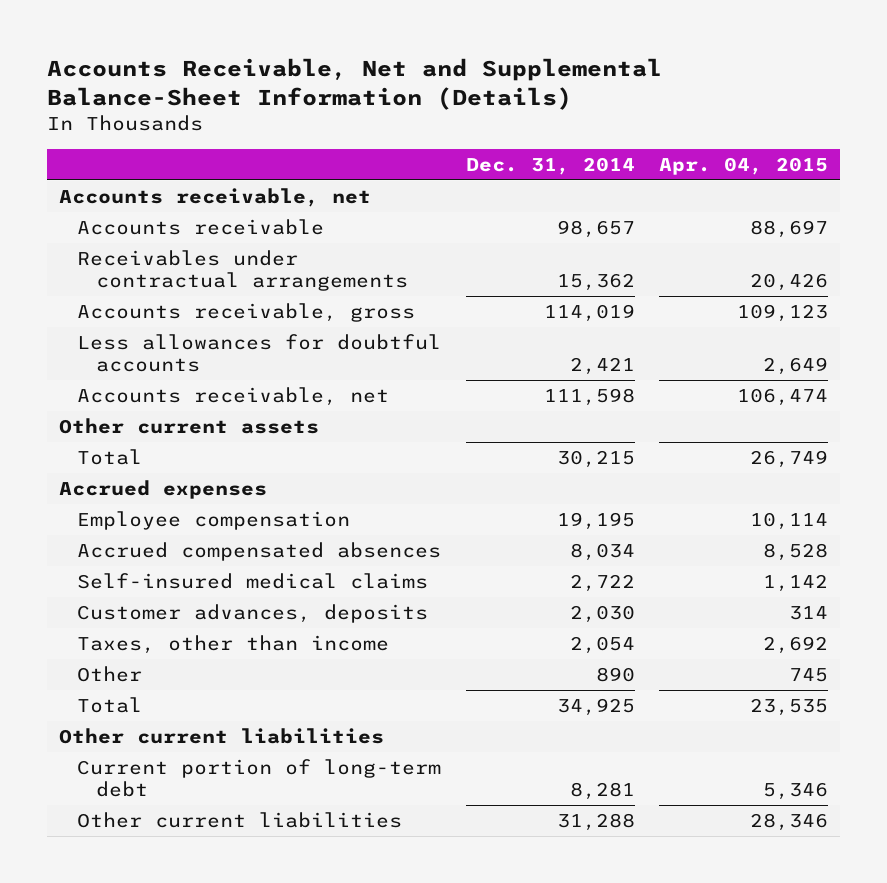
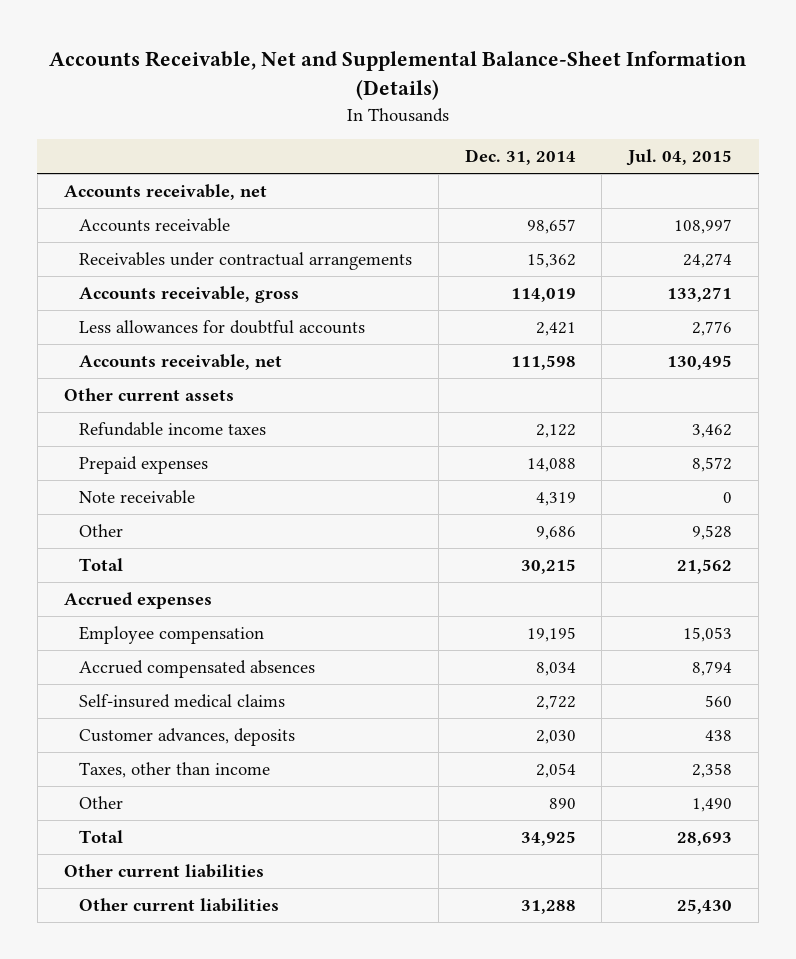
- | Dec. 31, 2014 | Apr. 04, 2015
+ | Dec. 31, 2014 | Jul. 04, 2015
+ Refundable income taxes | 2,122 | 3,462
+ Prepaid expenses | 14,088 | 8,572
+ Note receivable | 4,319 | 0
+ Other | 9,686 | 9,528
- Current portion of long-term debt | 8,281 | 5,346

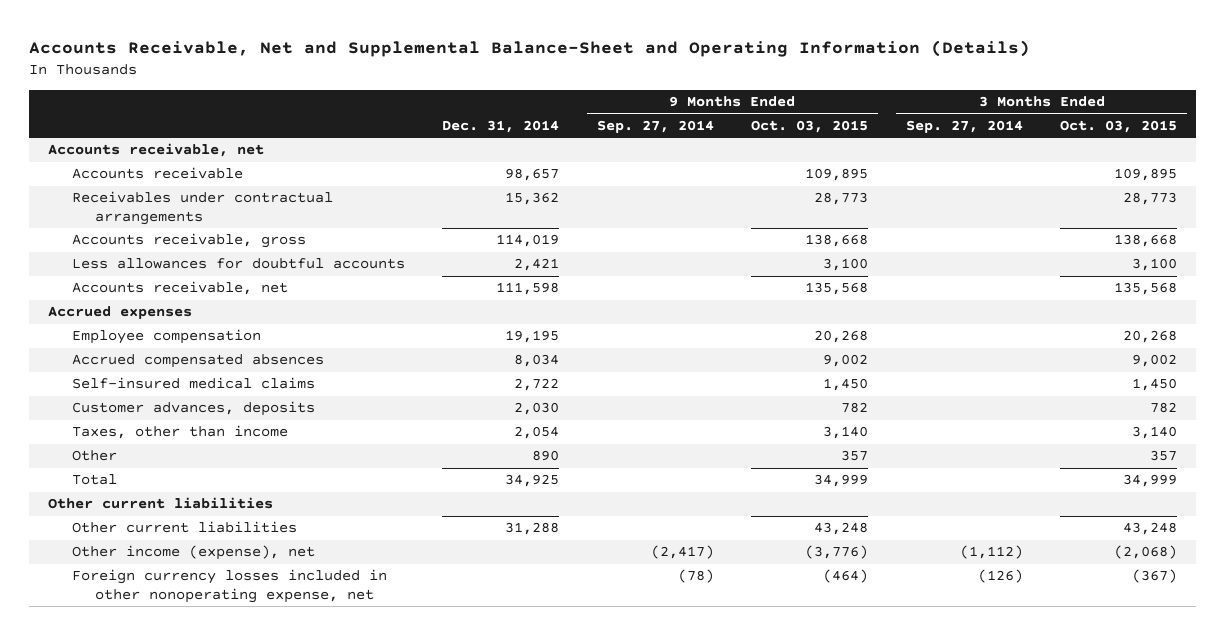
- Accounts Receivable, Net and Supplemental Balance-Sheet Information (Details)
+ Accounts Receivable, Net and Supplemental Balance-Sheet and Operating Information (Details)
- | Dec. 31, 2014 | Jul. 04, 2015
+ | Dec. 31, 2014 | 9 Months Ended Sep. 27, 2014 | 9 Months Ended Oct. 03, 2015 | 3 Months Ended Sep. 27, 2014 | 3 Months Ended Oct. 03, 2015
- Other current assets
- Refundable income taxes | 2,122 | 3,462
- Prepaid expenses | 14,088 | 8,572
- Note receivable | 4,319 | 0
- Other | 9,686 | 9,528
- Total | 30,215 | 21,562
+ Other income (expense), net | | (2,417) | (3,776) | (1,112) | (2,068)
+ Foreign currency losses included in other nonoperating expense, net | | (78) | (464) | (126) | (367)

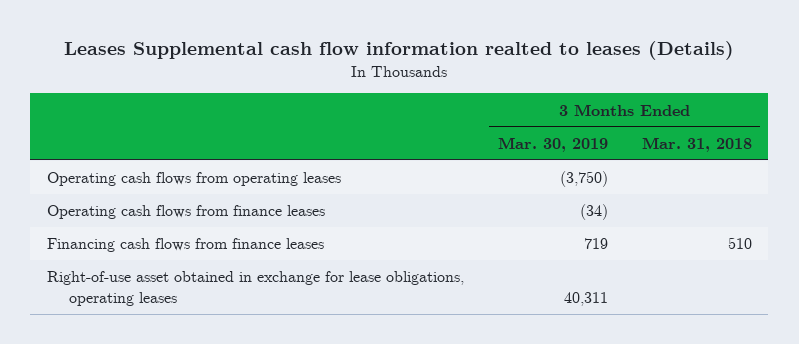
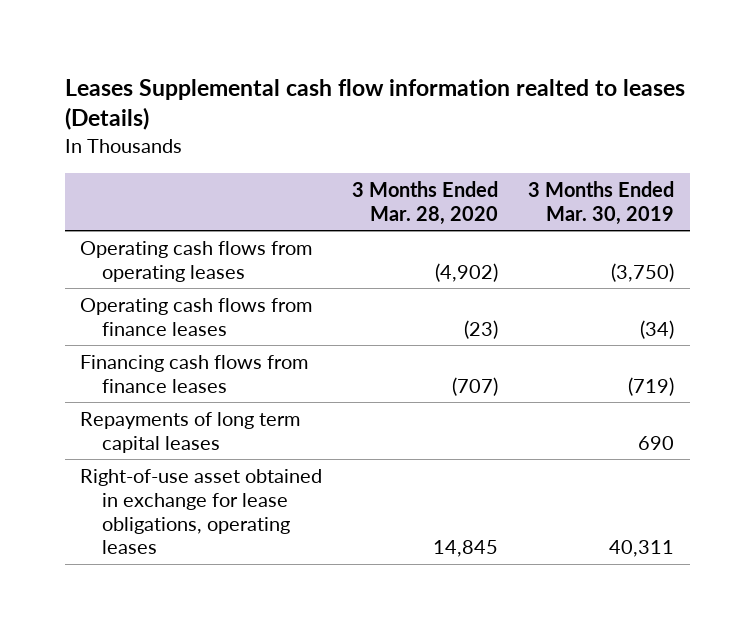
- | 3 Months Ended Mar. 30, 2019 | 3 Months Ended Mar. 31, 2018
+ | 3 Months Ended Mar. 28, 2020 | 3 Months Ended Mar. 30, 2019
- Financing cash flows from finance leases | 719 | 510
+ Financing cash flows from finance leases | (707) | (719)
+ Repayments of long term capital leases | | 690

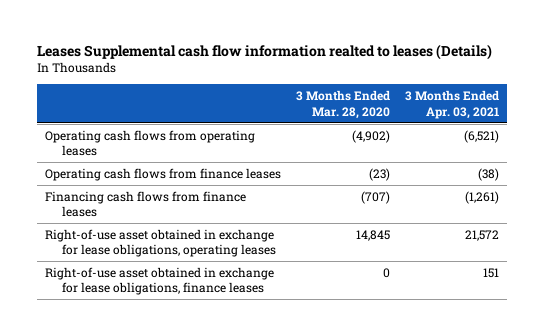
- | 3 Months Ended Mar. 28, 2020 | 3 Months Ended Mar. 30, 2019
+ | 3 Months Ended Mar. 28, 2020 | 3 Months Ended Apr. 03, 2021
- Repayments of long term capital leases | | 690
+ Right-of-use asset obtained in exchange for lease obligations, finance leases | 0 | 151

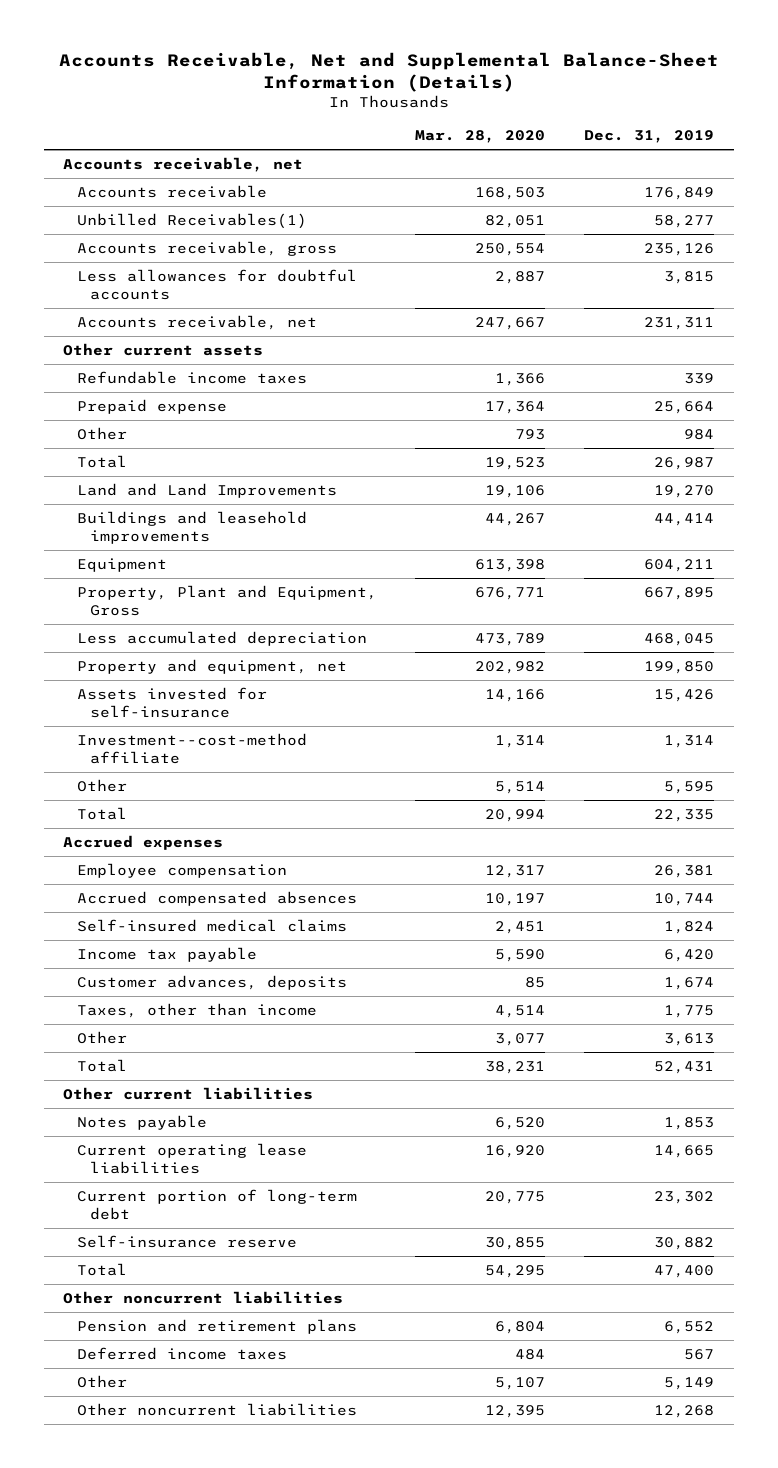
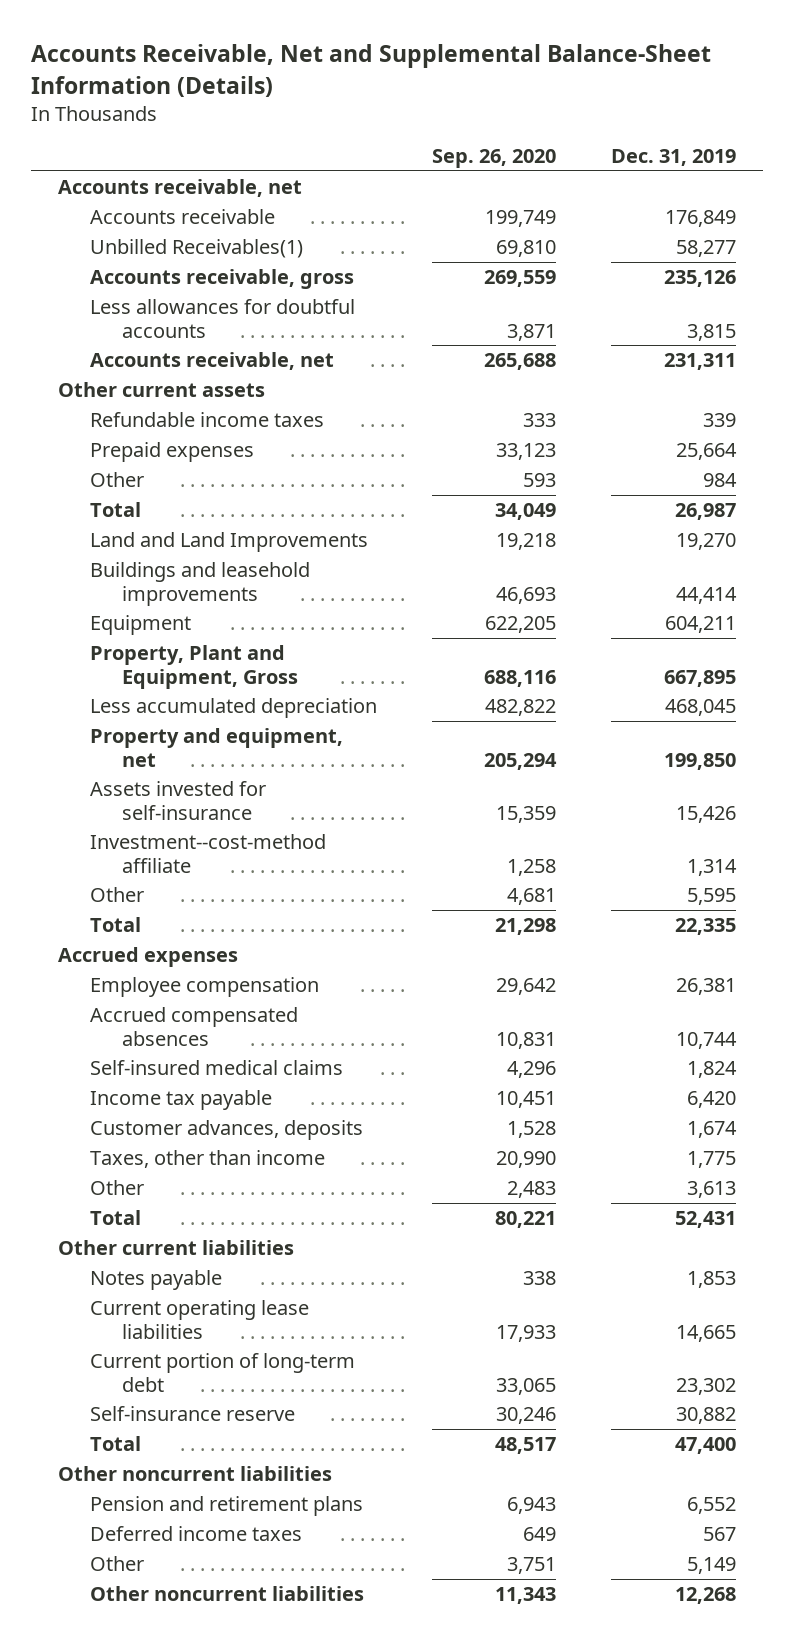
- | Mar. 28, 2020 | Dec. 31, 2019
+ | Sep. 26, 2020 | Dec. 31, 2019
- Prepaid expense | 17,364 | 25,664
+ Prepaid expenses | 33,123 | 25,664

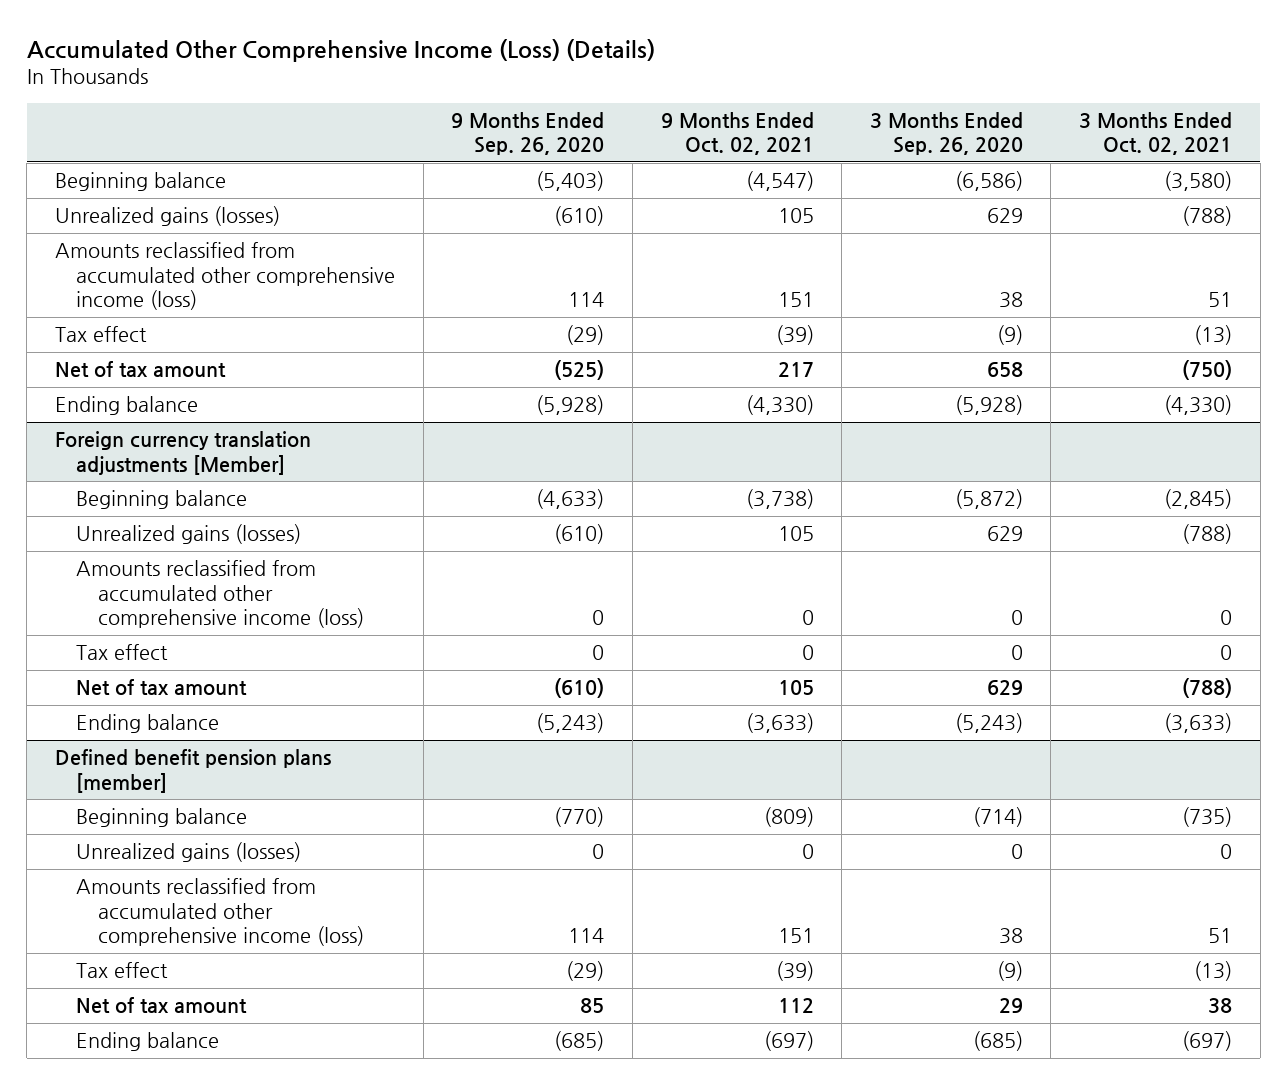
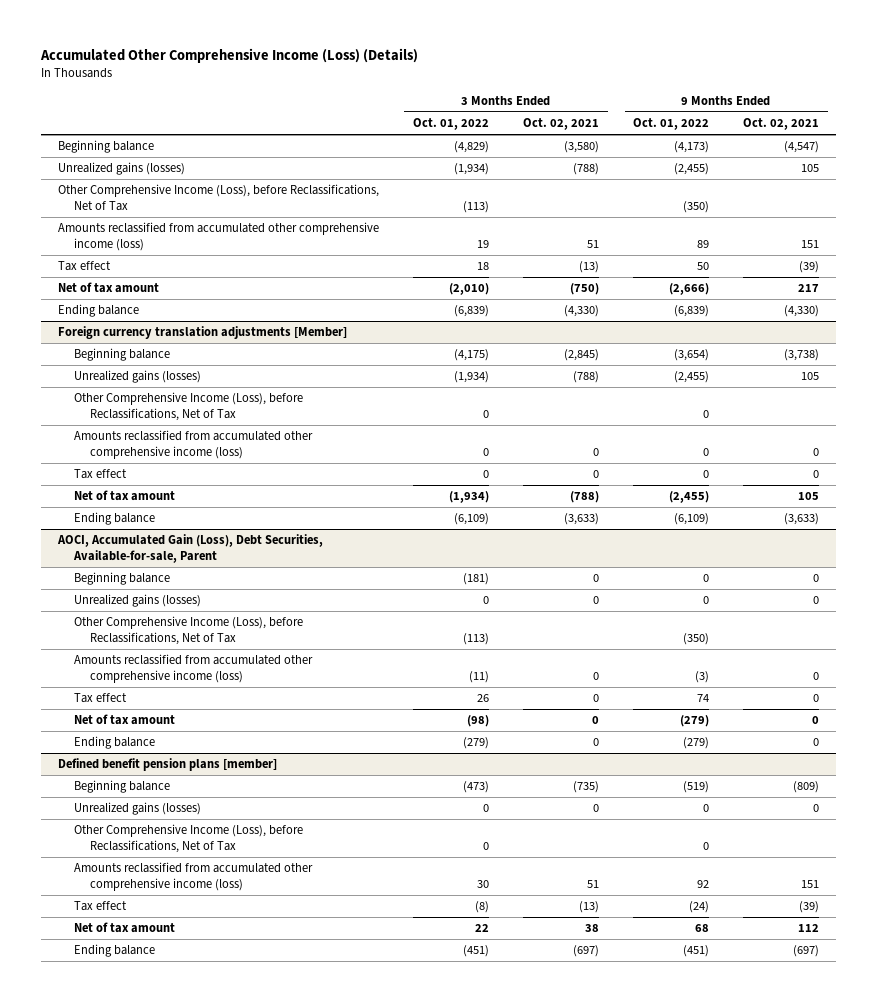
- | 9 Months Ended Sep. 26, 2020 | 9 Months Ended Oct. 02, 2021 | 3 Months Ended Sep. 26, 2020 | 3 Months Ended Oct. 02, 2021
+ | 3 Months Ended Oct. 01, 2022 | 3 Months Ended Oct. 02, 2021 | 9 Months Ended Oct. 01, 2022 | 9 Months Ended Oct. 02, 2021
+ Other Comprehensive Income (Loss), before Reclassifications, Net of Tax | (113) | | (350) |
@ Foreign currency translation adjustments [Member]
+ Other Comprehensive Income (Loss), before Reclassifications, Net of Tax | 0 | | 0 |
+ AOCI, Accumulated Gain (Loss), Debt Securities, Available-for-sale, Parent
+ Beginning balance | (181) | 0 | 0 | 0
+ Unrealized gains (losses) | 0 | 0 | 0 | 0
+ Other Comprehensive Income (Loss), before Reclassifications, Net of Tax | (113) | | (350) |
+ Amounts reclassified from accumulated other comprehensive income (loss) | (11) | 0 | (3) | 0
+ Tax effect | 26 | 0 | 74 | 0
+ Net of tax amount | (98) | 0 | (279) | 0
+ Ending balance | (279) | 0 | (279) | 0
@ Defined benefit pension plans [member]
+ Other Comprehensive Income (Loss), before Reclassifications, Net of Tax | 0 | | 0 |

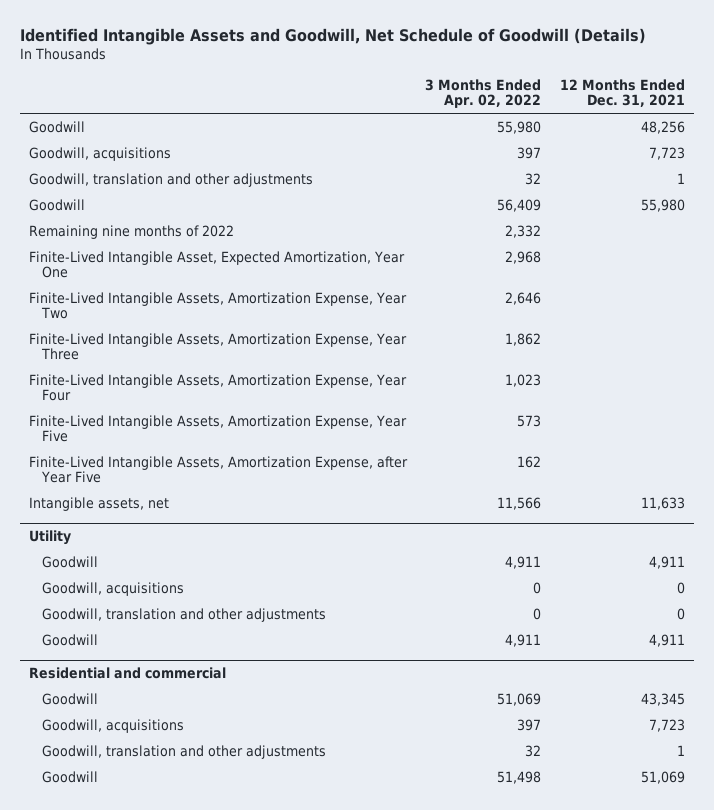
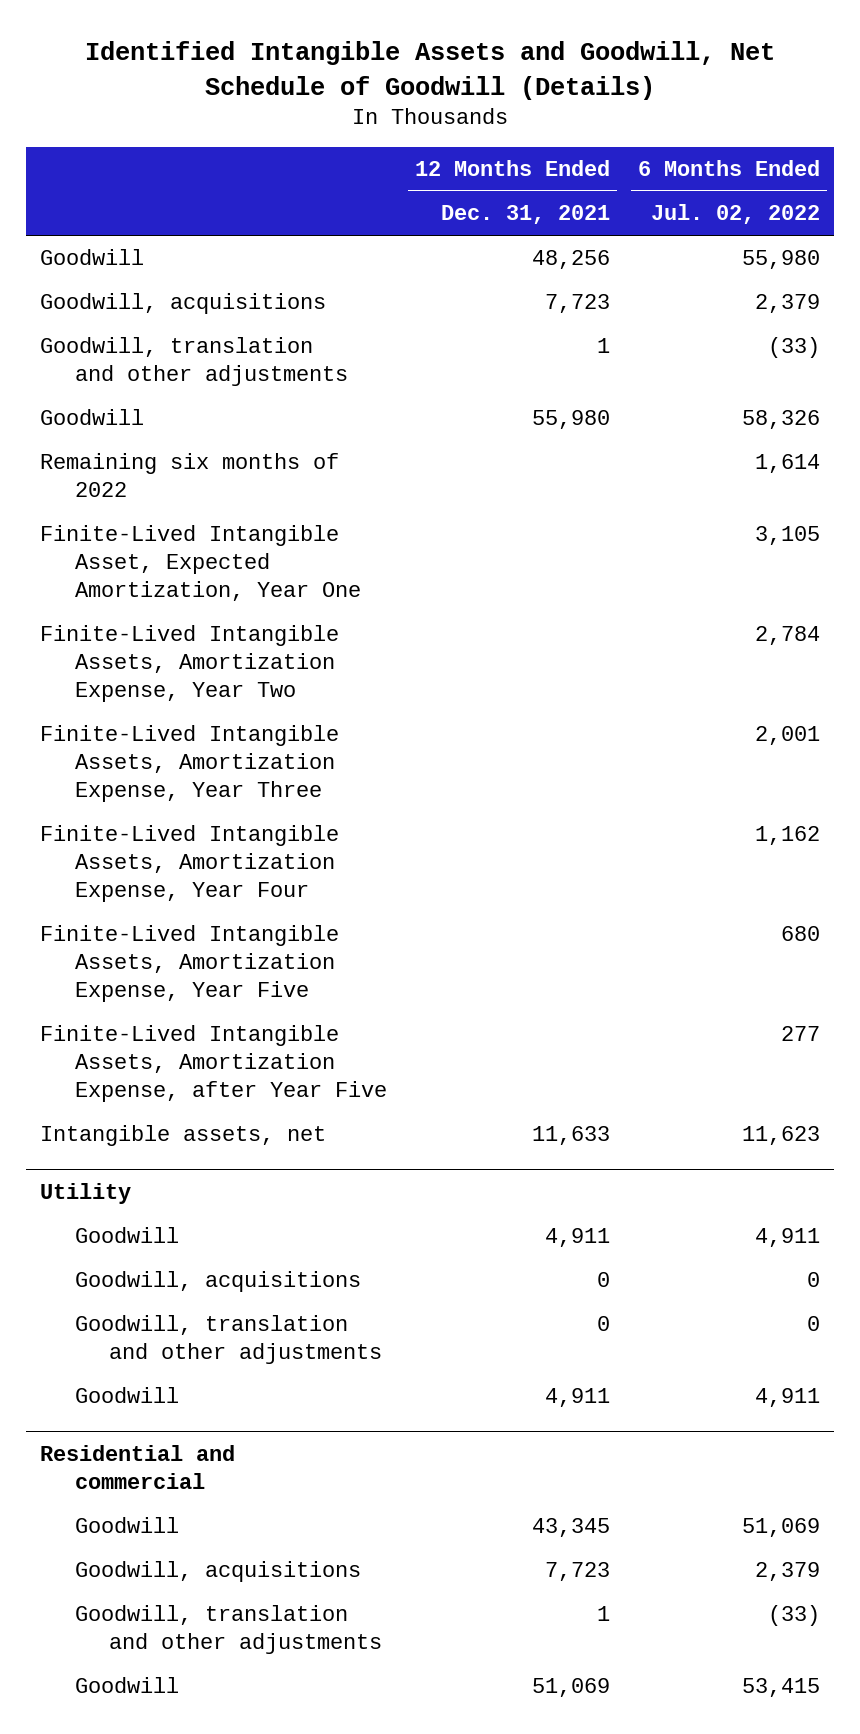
- | 3 Months Ended Apr. 02, 2022 | 12 Months Ended Dec. 31, 2021
+ | 12 Months Ended Dec. 31, 2021 | 6 Months Ended Jul. 02, 2022
- Remaining nine months of 2022 | 2,332 |
+ Remaining six months of 2022 | | 1,614

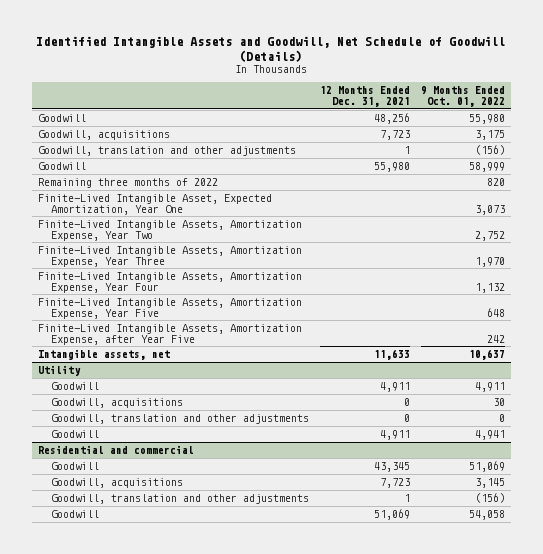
- | 12 Months Ended Dec. 31, 2021 | 6 Months Ended Jul. 02, 2022
+ | 12 Months Ended Dec. 31, 2021 | 9 Months Ended Oct. 01, 2022
- Remaining six months of 2022 | | 1,614
+ Remaining three months of 2022 | | 820

